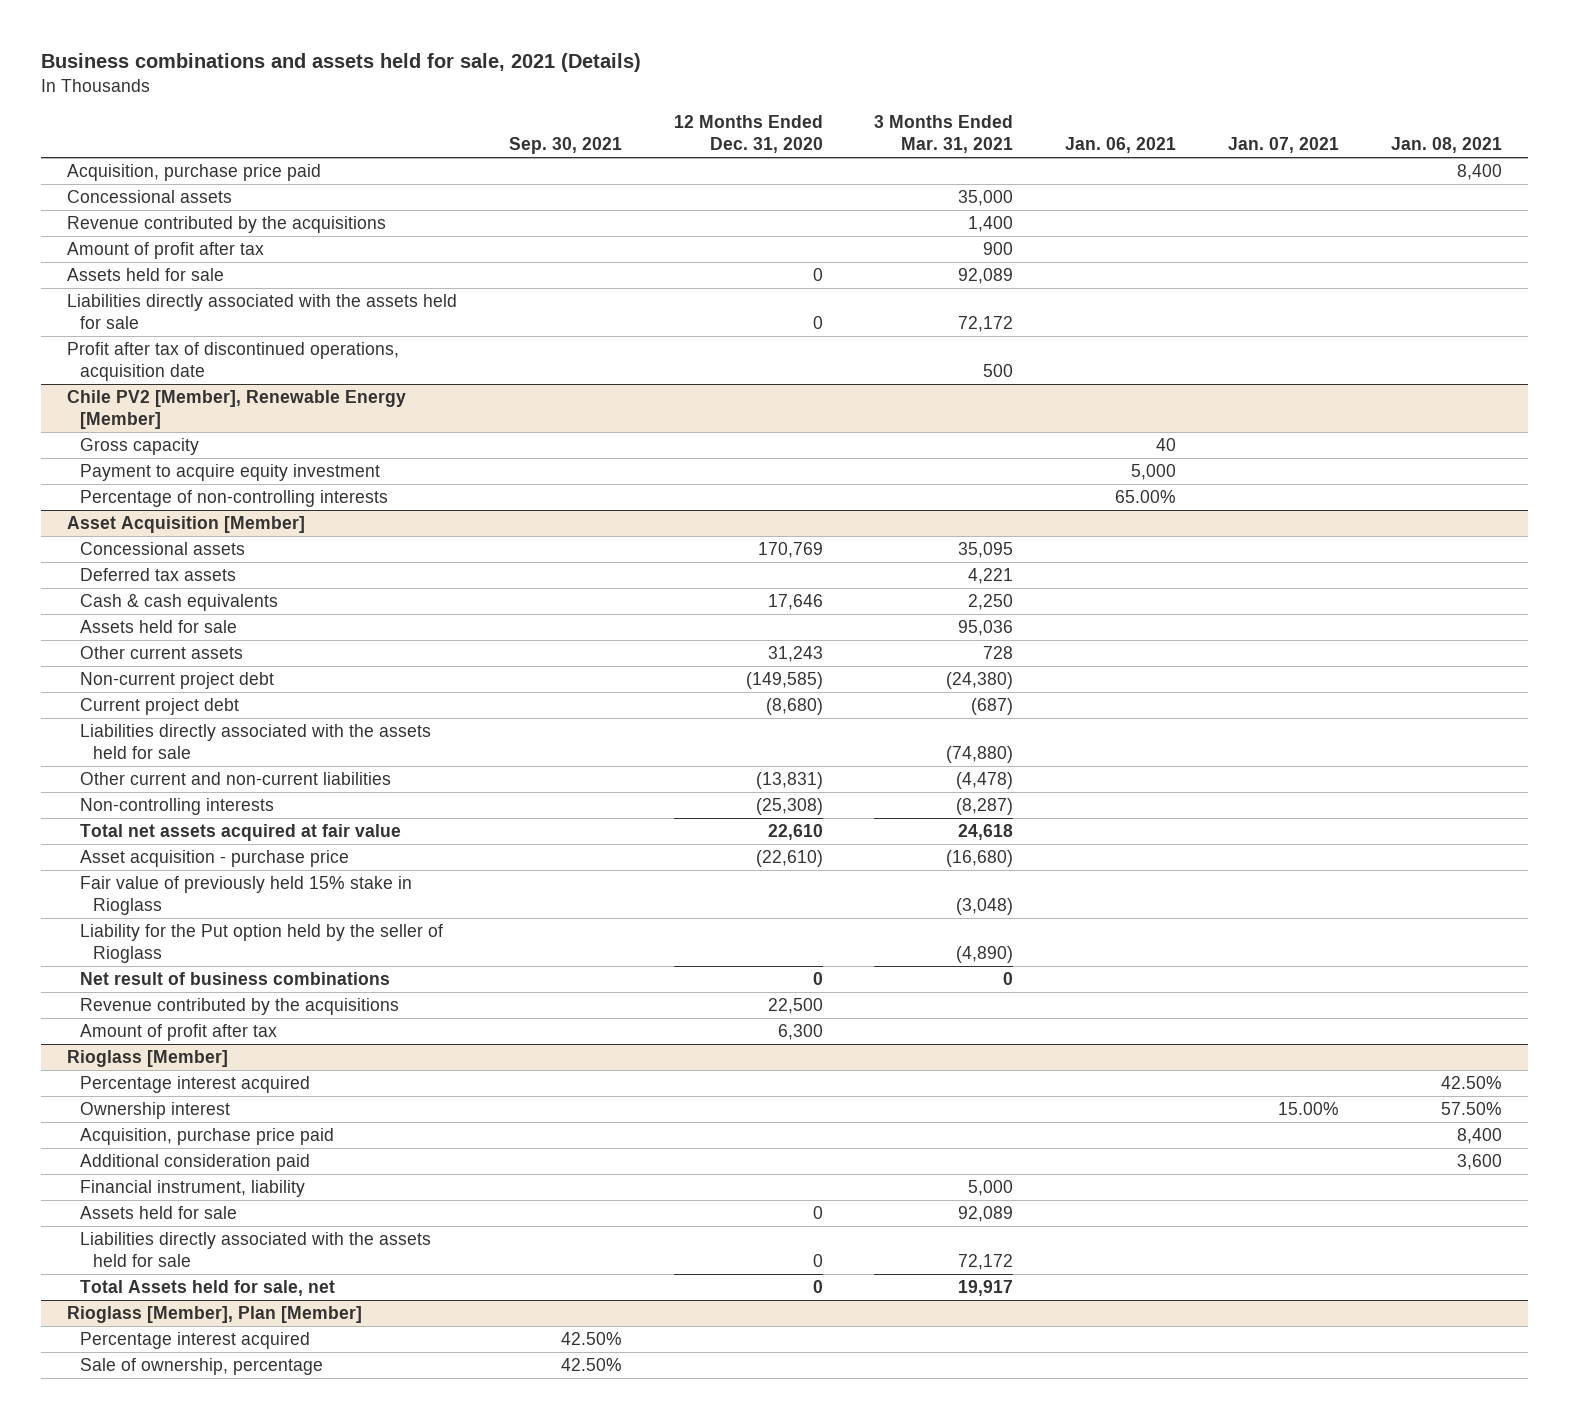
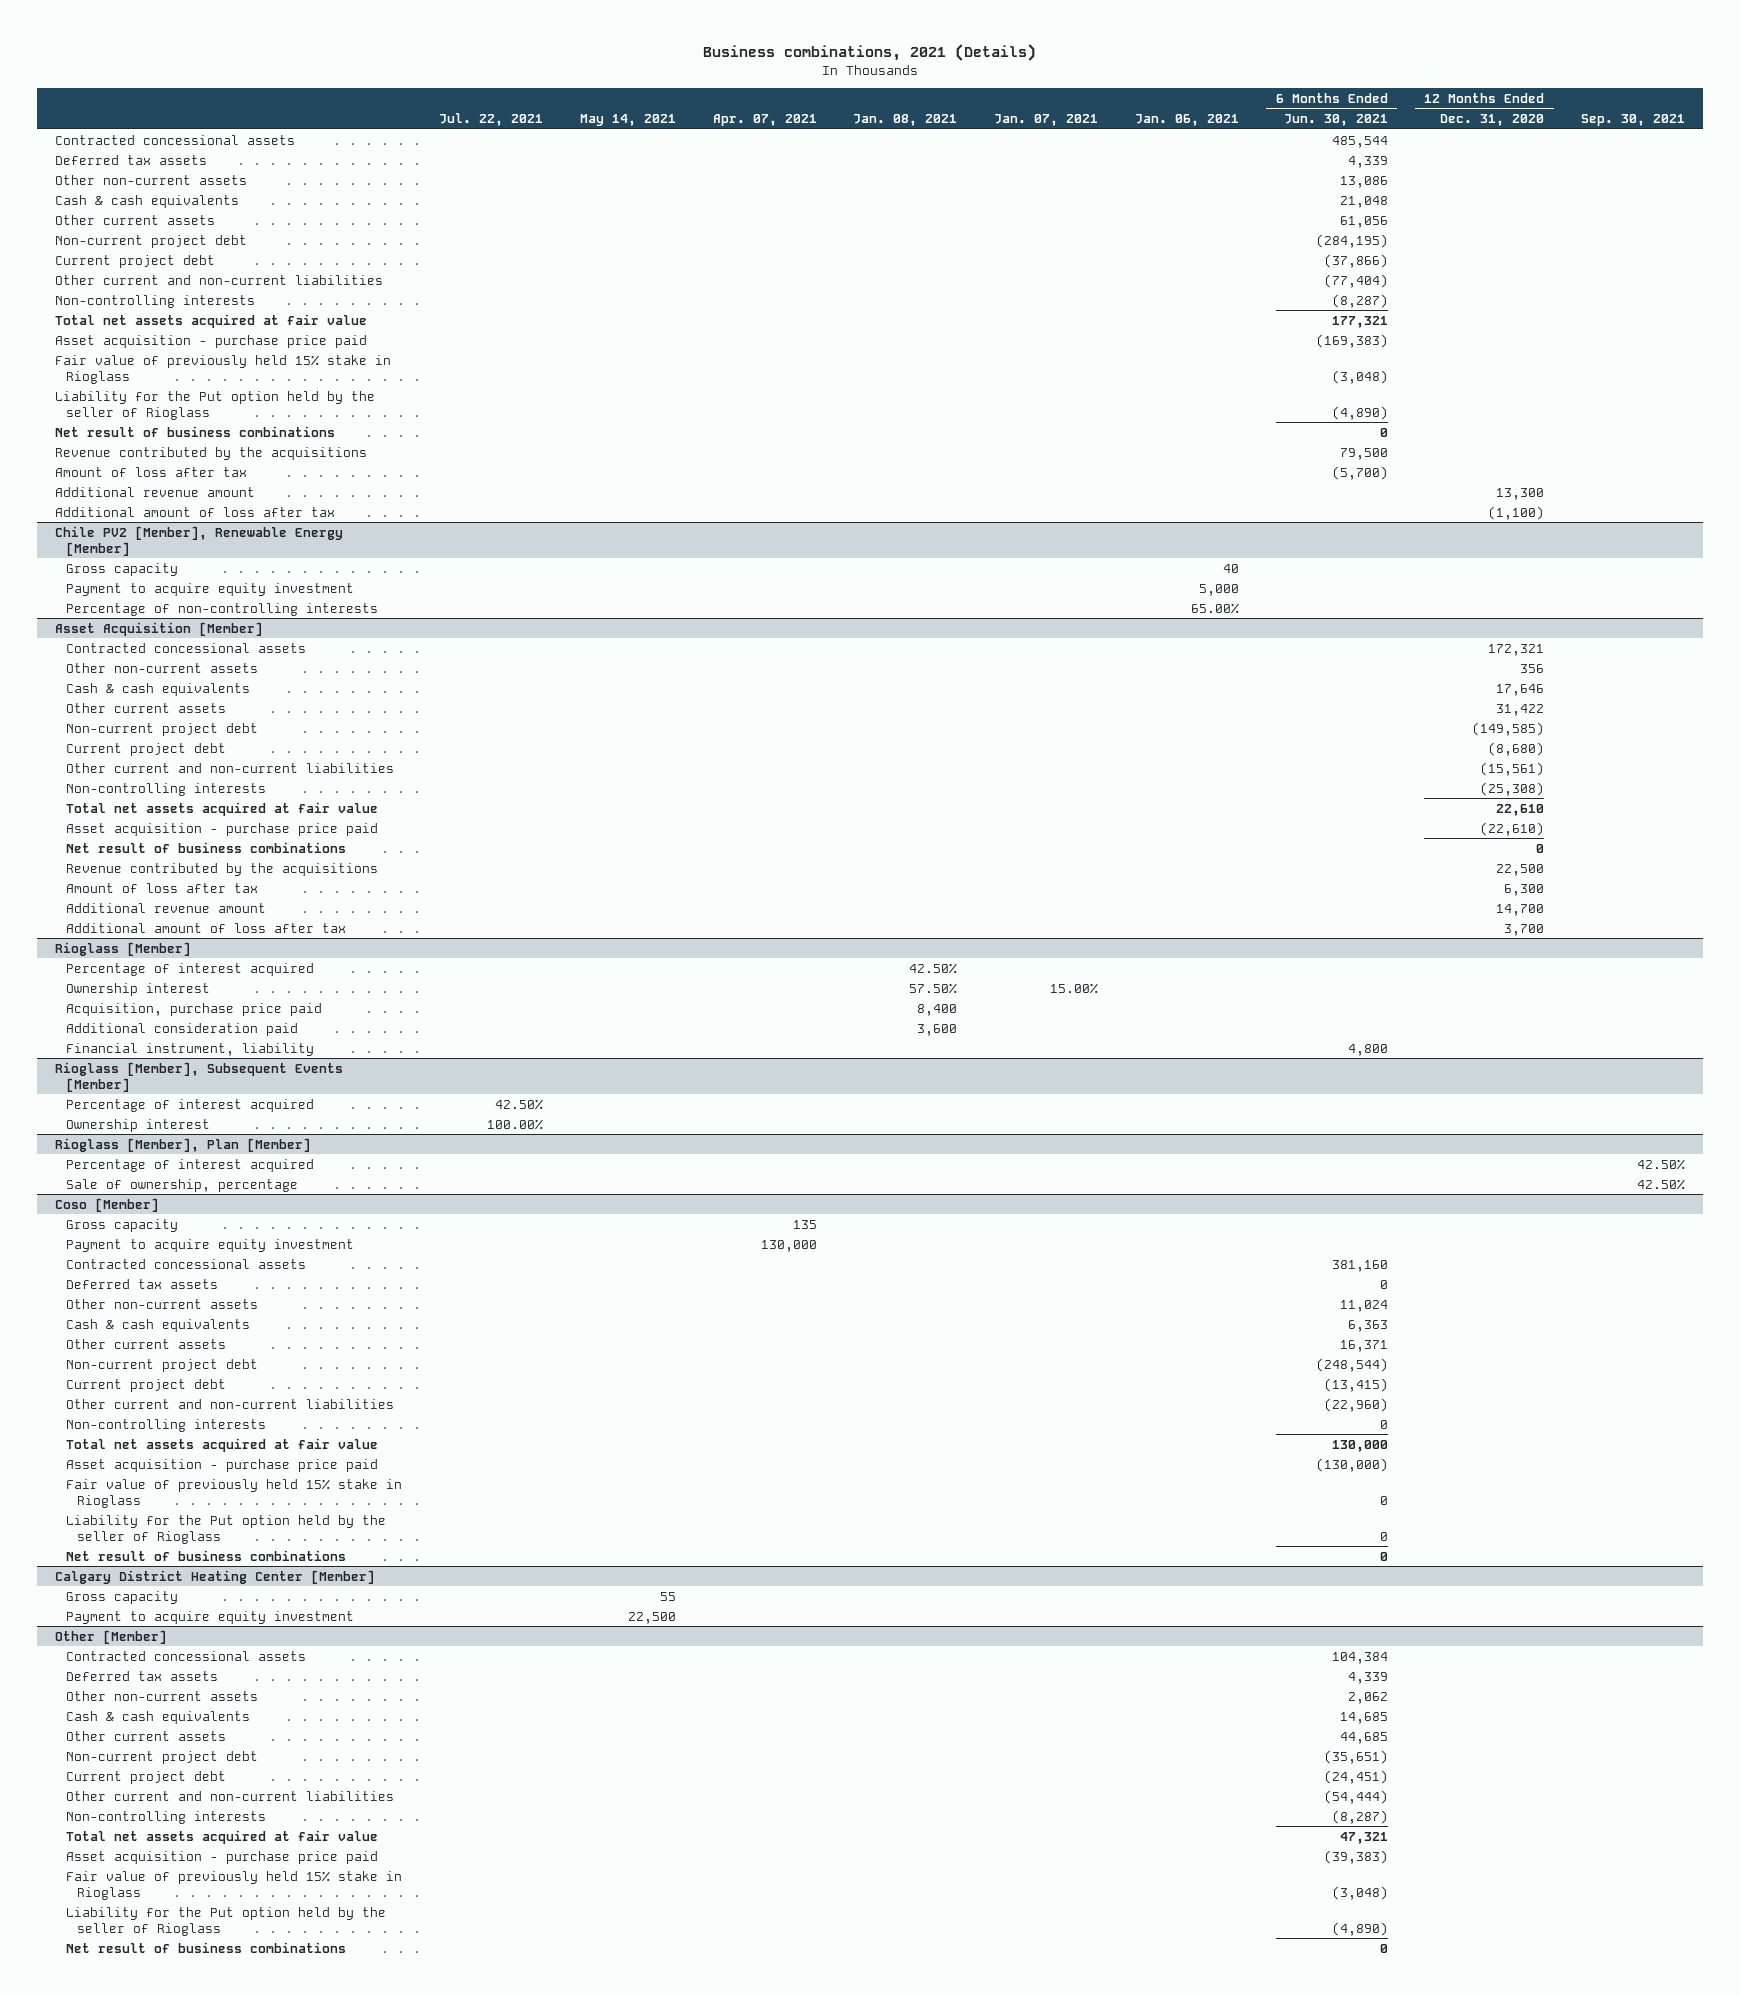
- Business combinations and assets held for sale, 2021 (Details)
+ Business combinations, 2021 (Details)
- | Sep. 30, 2021 | 12 Months Ended Dec. 31, 2020 | 3 Months Ended Mar. 31, 2021 | Jan. 06, 2021 | Jan. 07, 2021 | Jan. 08, 2021
+ | Jul. 22, 2021 | May 14, 2021 | Apr. 07, 2021 | Jan. 08, 2021 | Jan. 07, 2021 | Jan. 06, 2021 | 6 Months Ended Jun. 30, 2021 | 12 Months Ended Dec. 31, 2020 | Sep. 30, 2021
- Acquisition, purchase price paid | | | | | | 8,400
- Concessional assets | | | 35,000 | | |
+ Contracted concessional assets | | | | | | | 485,544 | |
+ Deferred tax assets | | | | | | | 4,339 | |
+ Other non-current assets | | | | | | | 13,086 | |
+ Cash & cash equivalents | | | | | | | 21,048 | |
+ Other current assets | | | | | | | 61,056 | |
+ Non-current project debt | | | | | | | (284,195) | |
+ Current project debt | | | | | | | (37,866) | |
+ Other current and non-current liabilities | | | | | | | (77,404) | |
+ Non-controlling interests | | | | | | | (8,287) | |
+ Total net assets acquired at fair value | | | | | | | 177,321 | |
+ Asset acquisition - purchase price paid | | | | | | | (169,383) | |
+ Fair value of previously held 15% stake in Rioglass | | | | | | | (3,048) | |
+ Liability for the Put option held by the seller of Rioglass | | | | | | | (4,890) | |
+ Net result of business combinations | | | | | | | 0 | |
- Amount of profit after tax | | | 900 | | |
- Assets held for sale | | 0 | 92,089 | | |
- Liabilities directly associated with the assets held for sale | | 0 | 72,172 | | |
- Profit after tax of discontinued operations, acquisition date | | | 500 | | |
+ Amount of loss after tax | | | | | | | (5,700) | |
+ Additional revenue amount | | | | | | | | 13,300 |
+ Additional amount of loss after tax | | | | | | | | (1,100) |
@ Asset Acquisition [Member]
- Concessional assets | | 170,769 | 35,095 | | |
- Deferred tax assets | | | 4,221 | | |
+ Contracted concessional assets | | | | | | | | 172,321 |
+ Other non-current assets | | | | | | | | 356 |
- Assets held for sale | | | 95,036 | | |
- Other current assets | | 31,243 | 728 | | |
+ Other current assets | | | | | | | | 31,422 |
- Liabilities directly associated with the assets held for sale | | | (74,880) | | |
- Other current and non-current liabilities | | (13,831) | (4,478) | | |
+ Other current and non-current liabilities | | | | | | | | (15,561) |
- Asset acquisition - purchase price | | (22,610) | (16,680) | | |
- Fair value of previously held 15% stake in Rioglass | | | (3,048) | | |
- Liability for the Put option held by the seller of Rioglass | | | (4,890) | | |
+ Asset acquisition - purchase price paid | | | | | | | | (22,610) |
- Amount of profit after tax | | 6,300 | | | |
+ Amount of loss after tax | | | | | | | | 6,300 |
+ Additional revenue amount | | | | | | | | 14,700 |
+ Additional amount of loss after tax | | | | | | | | 3,700 |
@ Rioglass [Member]
- Percentage interest acquired | | | | | | 42.50%
+ Percentage of interest acquired | | | | 42.50% | | | | |
- Assets held for sale | | 0 | 92,089 | | |
- Liabilities directly associated with the assets held for sale | | 0 | 72,172 | | |
- Total Assets held for sale, net | | 0 | 19,917 | | |
+ Rioglass [Member], Subsequent Events [Member]
+ Percentage of interest acquired | 42.50% | | | | | | | |
+ Ownership interest | 100.00% | | | | | | | |
@ Rioglass [Member], Plan [Member]
- Percentage interest acquired | 42.50% | | | | |
+ Percentage of interest acquired | | | | | | | | | 42.50%
+ Coso [Member]
+ Gross capacity | | | 135 | | | | | |
+ Payment to acquire equity investment | | | 130,000 | | | | | |
+ Contracted concessional assets | | | | | | | 381,160 | |
+ Deferred tax assets | | | | | | | 0 | |
+ Other non-current assets | | | | | | | 11,024 | |
+ Cash & cash equivalents | | | | | | | 6,363 | |
+ Other current assets | | | | | | | 16,371 | |
+ Non-current project debt | | | | | | | (248,544) | |
+ Current project debt | | | | | | | (13,415) | |
+ Other current and non-current liabilities | | | | | | | (22,960) | |
+ Non-controlling interests | | | | | | | 0 | |
+ Total net assets acquired at fair value | | | | | | | 130,000 | |
+ Asset acquisition - purchase price paid | | | | | | | (130,000) | |
+ Fair value of previously held 15% stake in Rioglass | | | | | | | 0 | |
+ Liability for the Put option held by the seller of Rioglass | | | | | | | 0 | |
+ Net result of business combinations | | | | | | | 0 | |
+ Calgary District Heating Center [Member]
+ Gross capacity | | 55 | | | | | | |
+ Payment to acquire equity investment | | 22,500 | | | | | | |
+ Other [Member]
+ Contracted concessional assets | | | | | | | 104,384 | |
+ Deferred tax assets | | | | | | | 4,339 | |
+ Other non-current assets | | | | | | | 2,062 | |
+ Cash & cash equivalents | | | | | | | 14,685 | |
+ Other current assets | | | | | | | 44,685 | |
+ Non-current project debt | | | | | | | (35,651) | |
+ Current project debt | | | | | | | (24,451) | |
+ Other current and non-current liabilities | | | | | | | (54,444) | |
+ Non-controlling interests | | | | | | | (8,287) | |
+ Total net assets acquired at fair value | | | | | | | 47,321 | |
+ Asset acquisition - purchase price paid | | | | | | | (39,383) | |
+ Fair value of previously held 15% stake in Rioglass | | | | | | | (3,048) | |
+ Liability for the Put option held by the seller of Rioglass | | | | | | | (4,890) | |
+ Net result of business combinations | | | | | | | 0 | |

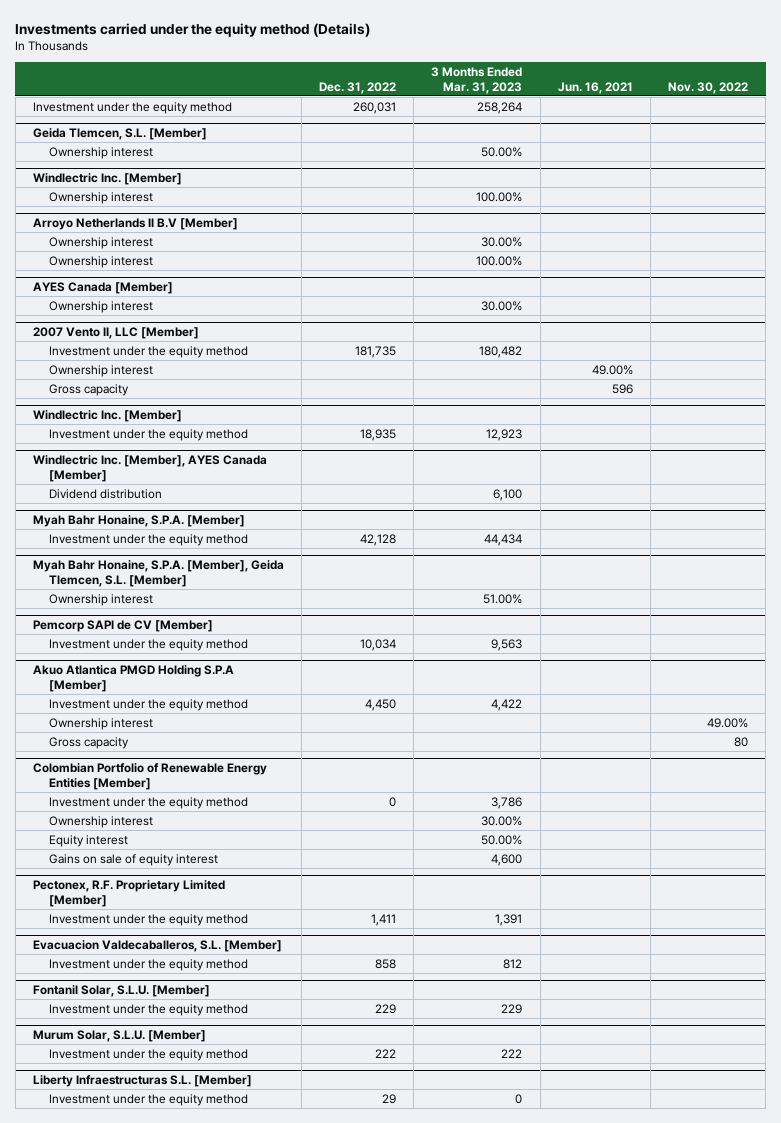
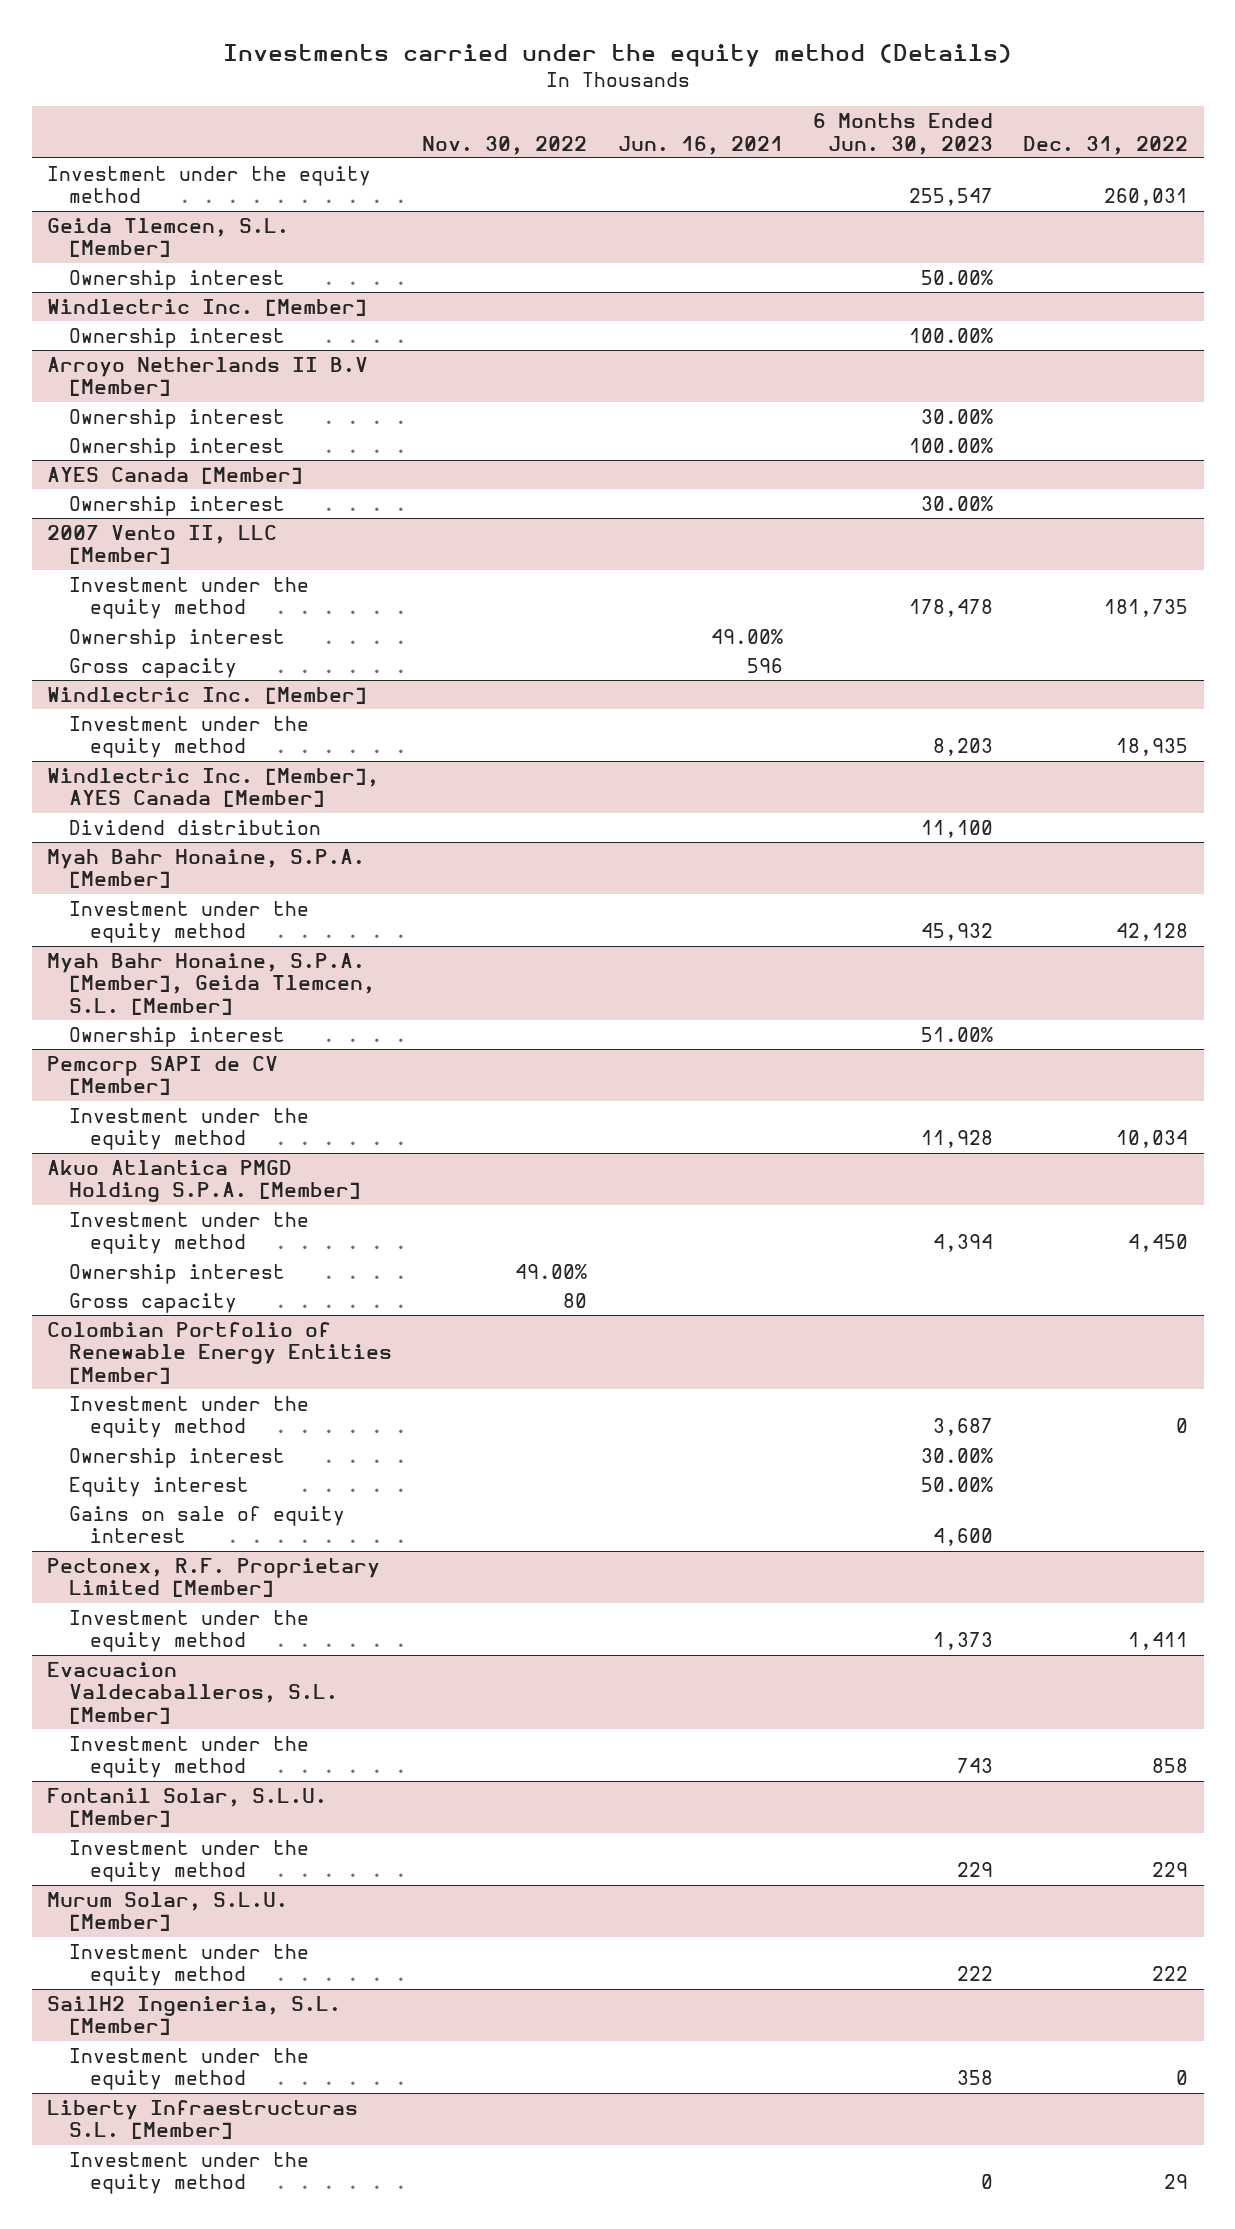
- | Dec. 31, 2022 | 3 Months Ended Mar. 31, 2023 | Jun. 16, 2021 | Nov. 30, 2022
+ | Nov. 30, 2022 | Jun. 16, 2021 | 6 Months Ended Jun. 30, 2023 | Dec. 31, 2022
- Akuo Atlantica PMGD Holding S.P.A [Member]
+ Akuo Atlantica PMGD Holding S.P.A. [Member]
+ SailH2 Ingenieria, S.L. [Member]
+ Investment under the equity method | | | 358 | 0

